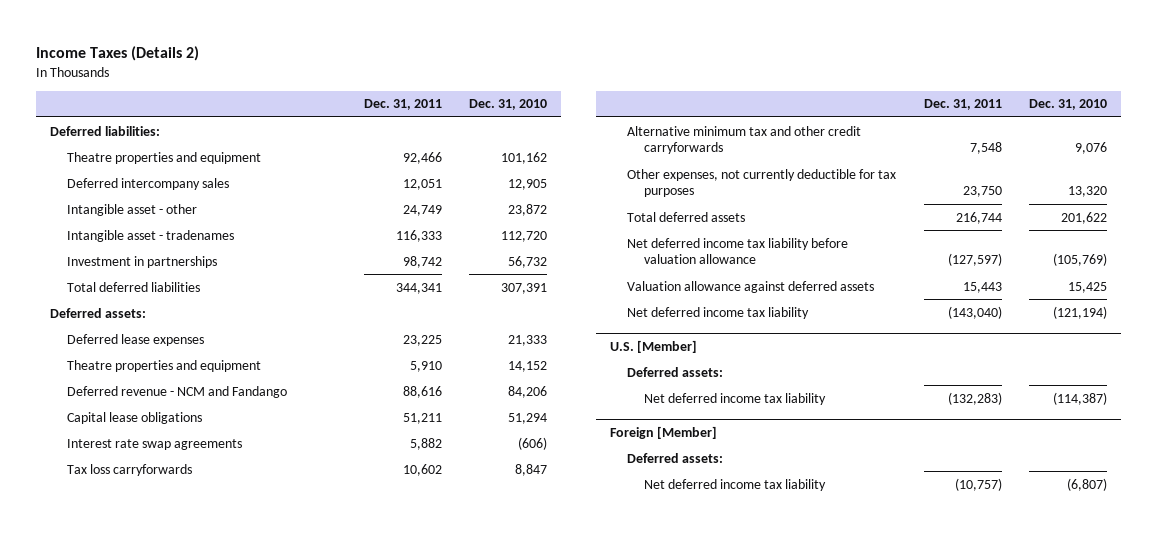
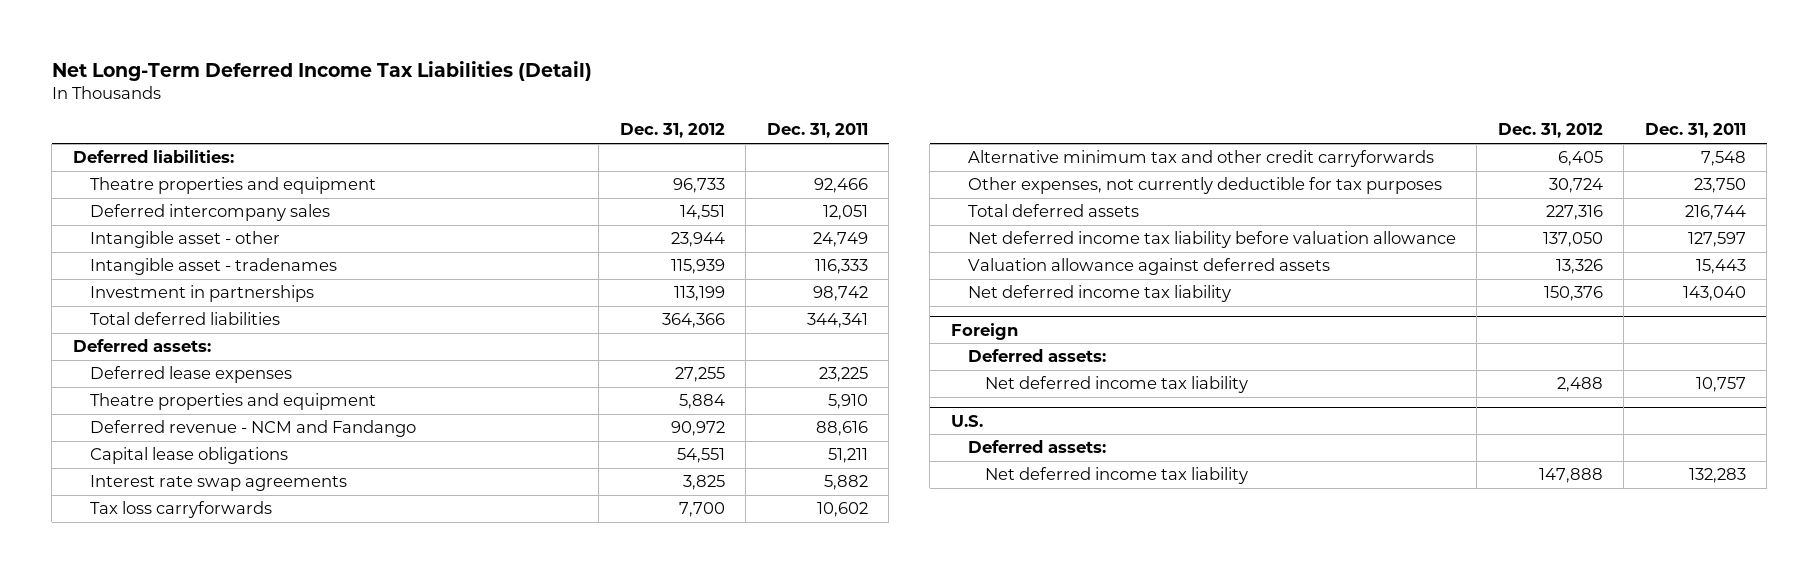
- Income Taxes (Details 2)
+ Net Long-Term Deferred Income Tax Liabilities (Detail)
- | Dec. 31, 2011 | Dec. 31, 2010
+ | Dec. 31, 2012 | Dec. 31, 2011
- Net deferred income tax liability before valuation allowance | (127,597) | (105,769)
+ Net deferred income tax liability before valuation allowance | 137,050 | 127,597
- Net deferred income tax liability | (143,040) | (121,194)
- U.S. [Member]
+ Net deferred income tax liability | 150,376 | 143,040
+ Foreign
- Net deferred income tax liability | (132,283) | (114,387)
- Foreign [Member]
+ Net deferred income tax liability | 2,488 | 10,757
+ U.S.
- Net deferred income tax liability | (10,757) | (6,807)
+ Net deferred income tax liability | 147,888 | 132,283

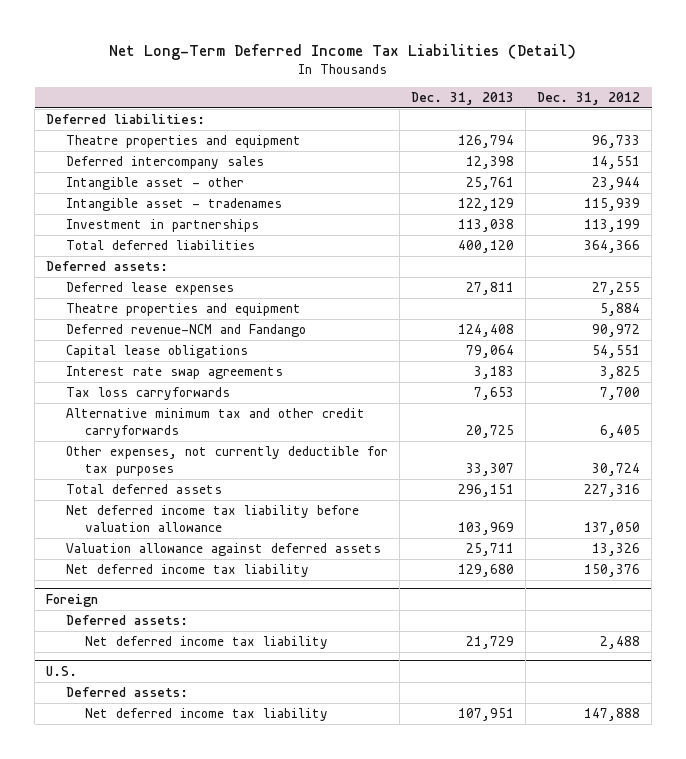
- | Dec. 31, 2012 | Dec. 31, 2011
+ | Dec. 31, 2013 | Dec. 31, 2012
- Deferred revenue - NCM and Fandango | 90,972 | 88,616
+ Deferred revenue-NCM and Fandango | 124,408 | 90,972

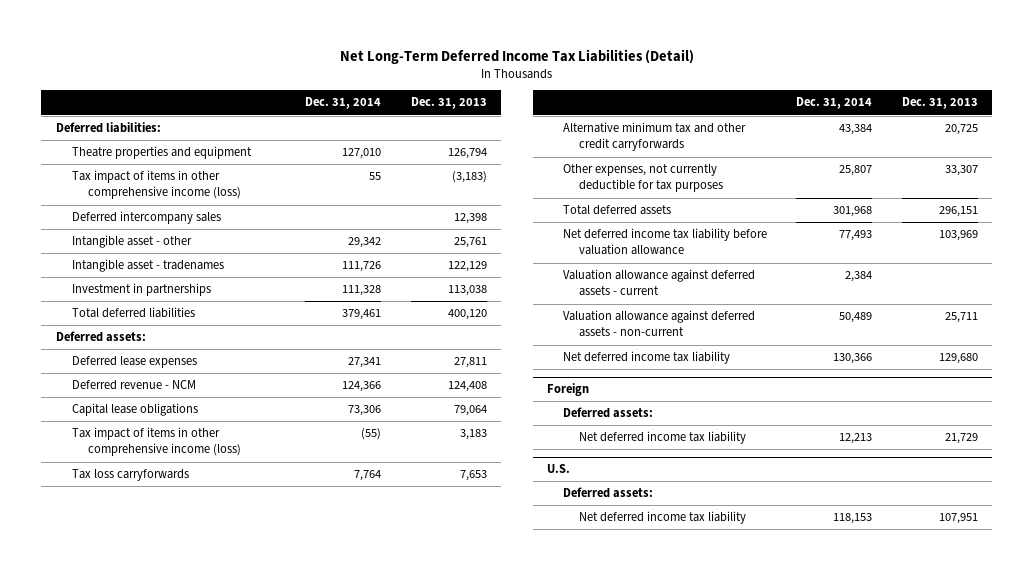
- | Dec. 31, 2013 | Dec. 31, 2012
+ | Dec. 31, 2014 | Dec. 31, 2013
+ Tax impact of items in other comprehensive income (loss) | 55 | (3,183)
- Theatre properties and equipment | | 5,884
- Deferred revenue-NCM and Fandango | 124,408 | 90,972
+ Deferred revenue - NCM | 124,366 | 124,408
- Interest rate swap agreements | 3,183 | 3,825
+ Tax impact of items in other comprehensive income (loss) | (55) | 3,183
- Valuation allowance against deferred assets | 25,711 | 13,326
+ Valuation allowance against deferred assets - current | 2,384 |
+ Valuation allowance against deferred assets - non-current | 50,489 | 25,711

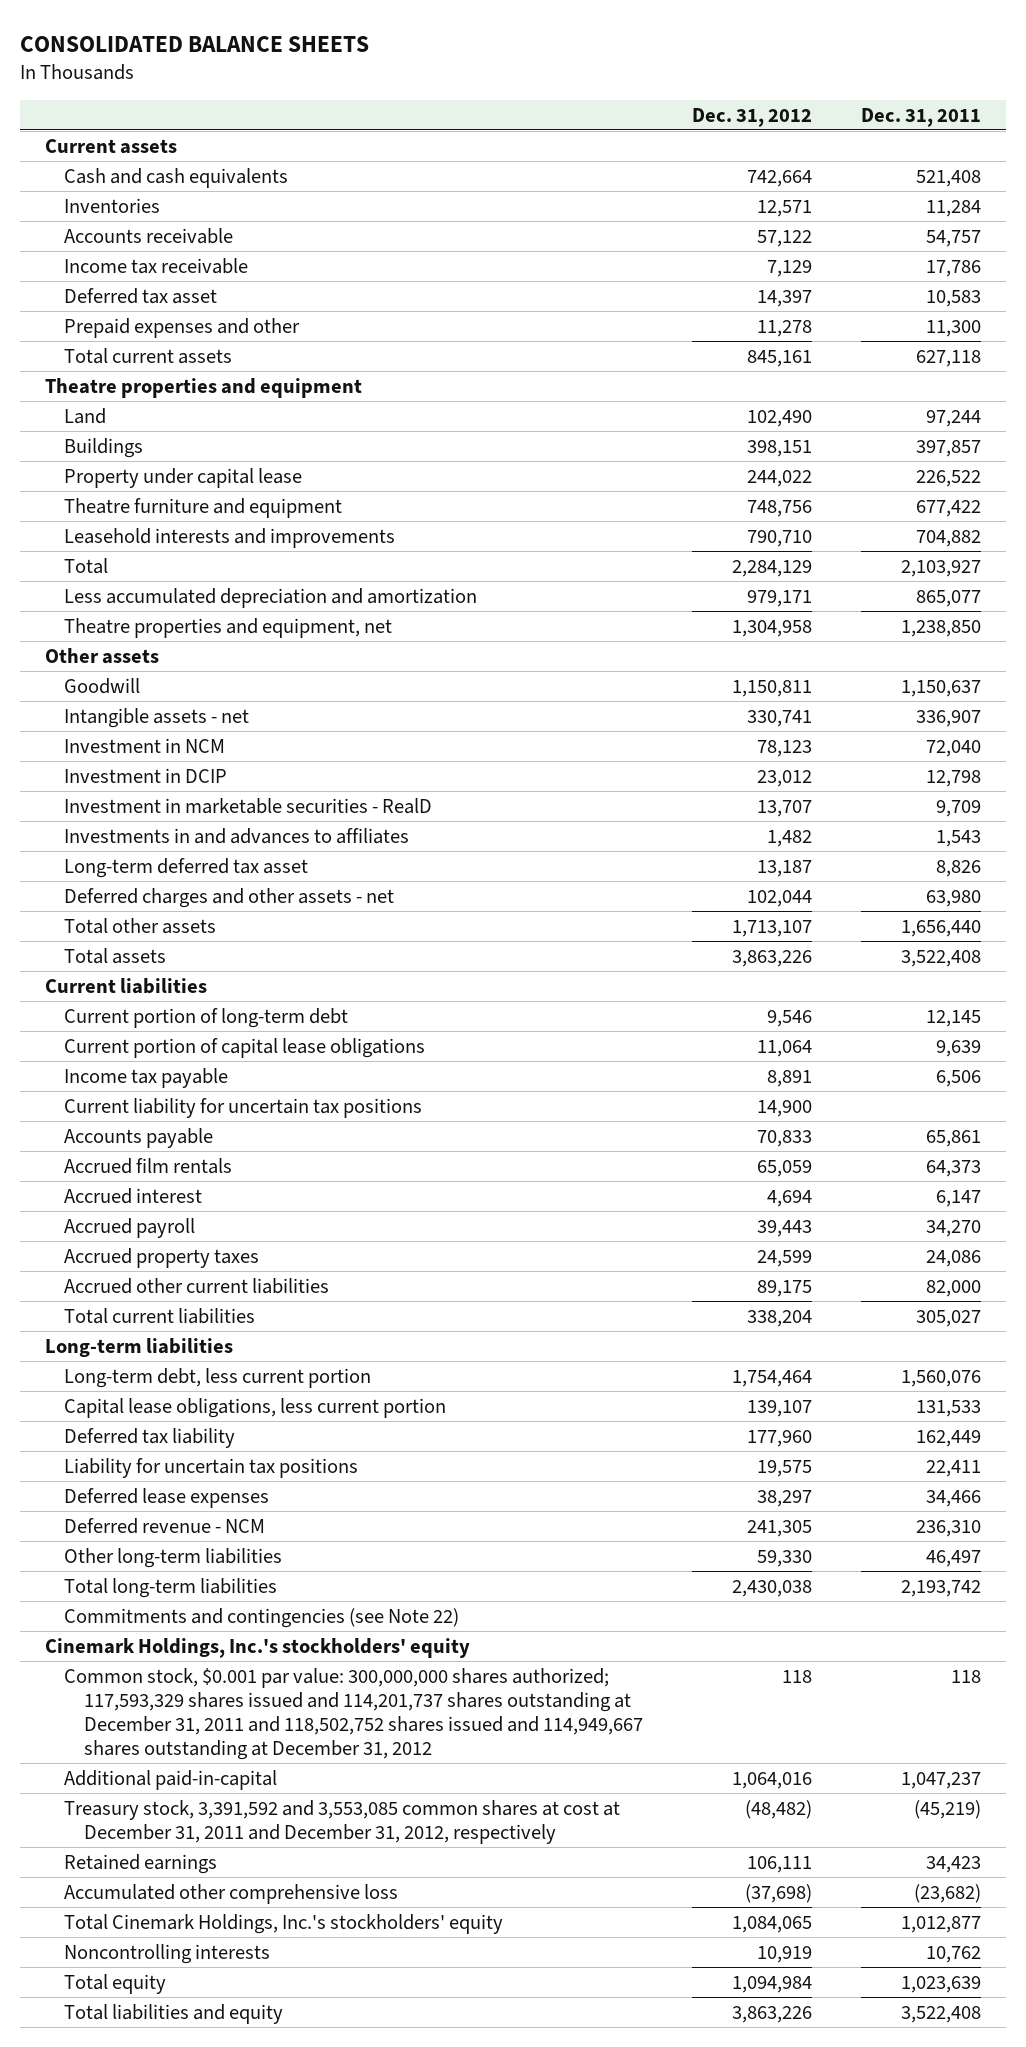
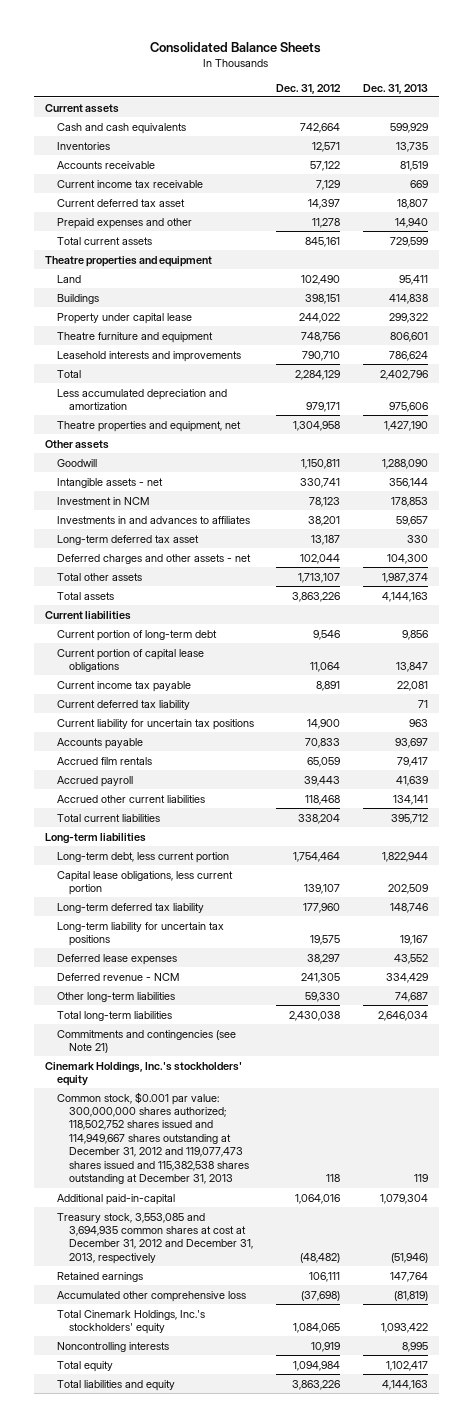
- CONSOLIDATED BALANCE SHEETS
+ Consolidated Balance Sheets
- | Dec. 31, 2012 | Dec. 31, 2011
+ | Dec. 31, 2012 | Dec. 31, 2013
- Income tax receivable | 7,129 | 17,786
- Deferred tax asset | 14,397 | 10,583
+ Current income tax receivable | 7,129 | 669
+ Current deferred tax asset | 14,397 | 18,807
- Investment in DCIP | 23,012 | 12,798
- Investment in marketable securities - RealD | 13,707 | 9,709
- Investments in and advances to affiliates | 1,482 | 1,543
+ Investments in and advances to affiliates | 38,201 | 59,657
- Income tax payable | 8,891 | 6,506
+ Current income tax payable | 8,891 | 22,081
+ Current deferred tax liability | | 71
- Accrued interest | 4,694 | 6,147
- Accrued property taxes | 24,599 | 24,086
- Accrued other current liabilities | 89,175 | 82,000
+ Accrued other current liabilities | 118,468 | 134,141
- Deferred tax liability | 177,960 | 162,449
- Liability for uncertain tax positions | 19,575 | 22,411
+ Long-term deferred tax liability | 177,960 | 148,746
+ Long-term liability for uncertain tax positions | 19,575 | 19,167
- Commitments and contingencies (see Note 22)
+ Commitments and contingencies (see Note 21)
- Common stock, $0.001 par value: 300,000,000 shares authorized; 117,593,329 shares issued and 114,201,737 shares outstanding at December 31, 2011 and 118,502,752 shares issued and 114,949,667 shares outstanding at December 31, 2012 | 118 | 118
+ Common stock, $0.001 par value: 300,000,000 shares authorized; 118,502,752 shares issued and 114,949,667 shares outstanding at December 31, 2012 and 119,077,473 shares issued and 115,382,538 shares outstanding at December 31, 2013 | 118 | 119
- Treasury stock, 3,391,592 and 3,553,085 common shares at cost at December 31, 2011 and December 31, 2012, respectively | (48,482) | (45,219)
+ Treasury stock, 3,553,085 and 3,694,935 common shares at cost at December 31, 2012 and December 31, 2013, respectively | (48,482) | (51,946)

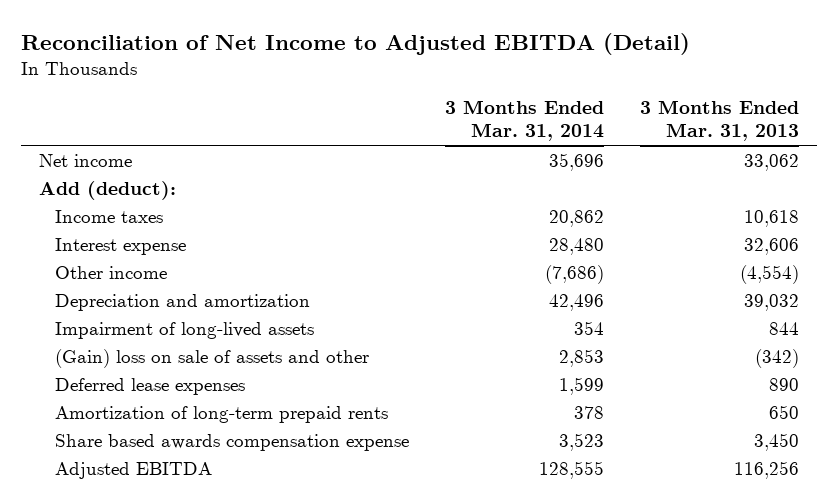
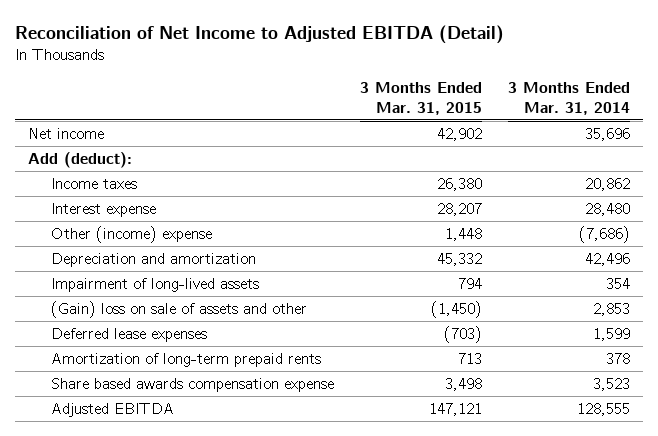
- | 3 Months Ended Mar. 31, 2014 | 3 Months Ended Mar. 31, 2013
+ | 3 Months Ended Mar. 31, 2015 | 3 Months Ended Mar. 31, 2014
- Other income | (7,686) | (4,554)
+ Other (income) expense | 1,448 | (7,686)

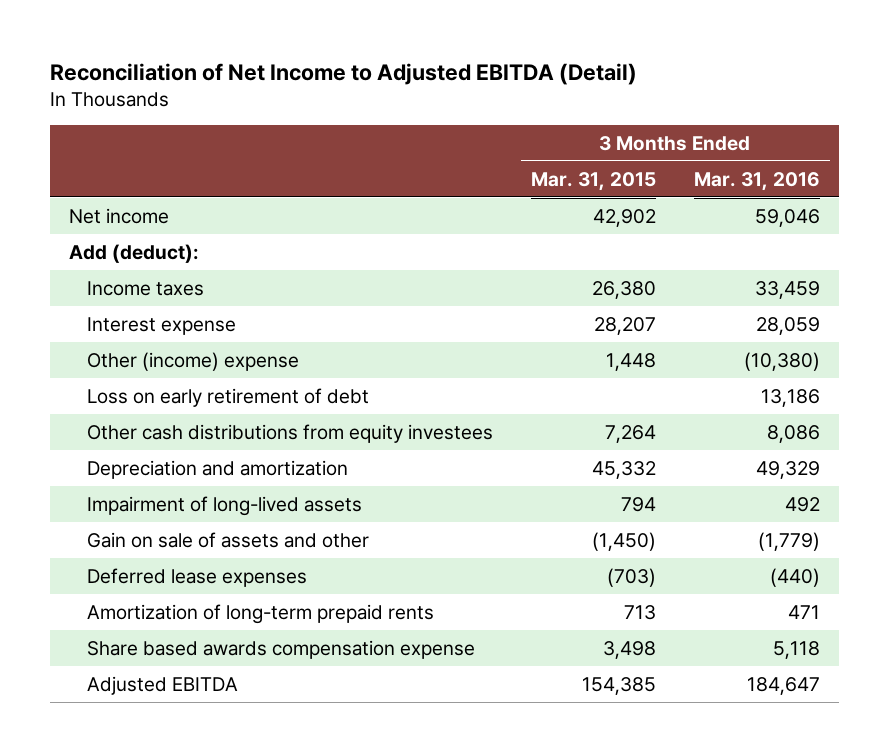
- | 3 Months Ended Mar. 31, 2015 | 3 Months Ended Mar. 31, 2014
+ | 3 Months Ended Mar. 31, 2015 | 3 Months Ended Mar. 31, 2016
+ Loss on early retirement of debt | | 13,186
+ Other cash distributions from equity investees | 7,264 | 8,086
- (Gain) loss on sale of assets and other | (1,450) | 2,853
+ Gain on sale of assets and other | (1,450) | (1,779)
- Adjusted EBITDA | 147,121 | 128,555
+ Adjusted EBITDA | 154,385 | 184,647

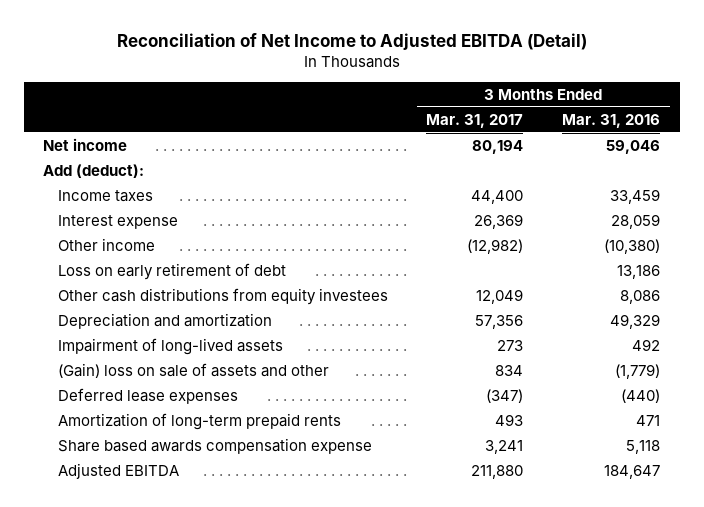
- | 3 Months Ended Mar. 31, 2015 | 3 Months Ended Mar. 31, 2016
+ | 3 Months Ended Mar. 31, 2017 | 3 Months Ended Mar. 31, 2016
- Other (income) expense | 1,448 | (10,380)
+ Other income | (12,982) | (10,380)
- Gain on sale of assets and other | (1,450) | (1,779)
+ (Gain) loss on sale of assets and other | 834 | (1,779)

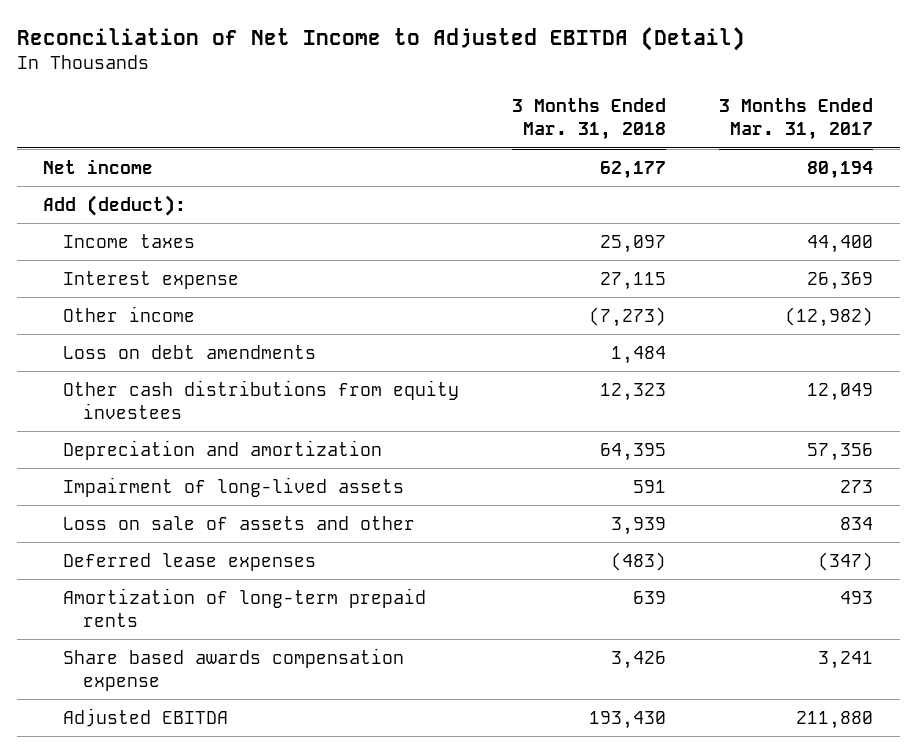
- | 3 Months Ended Mar. 31, 2017 | 3 Months Ended Mar. 31, 2016
+ | 3 Months Ended Mar. 31, 2018 | 3 Months Ended Mar. 31, 2017
- Loss on early retirement of debt | | 13,186
+ Loss on debt amendments | 1,484 |
- (Gain) loss on sale of assets and other | 834 | (1,779)
+ Loss on sale of assets and other | 3,939 | 834

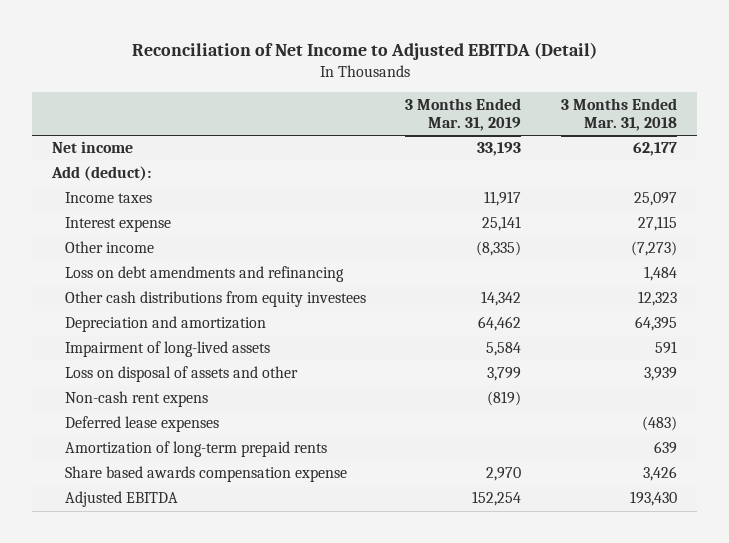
- | 3 Months Ended Mar. 31, 2018 | 3 Months Ended Mar. 31, 2017
+ | 3 Months Ended Mar. 31, 2019 | 3 Months Ended Mar. 31, 2018
- Loss on debt amendments | 1,484 |
+ Loss on debt amendments and refinancing | | 1,484
- Loss on sale of assets and other | 3,939 | 834
+ Loss on disposal of assets and other | 3,799 | 3,939
+ Non-cash rent expens | (819) |

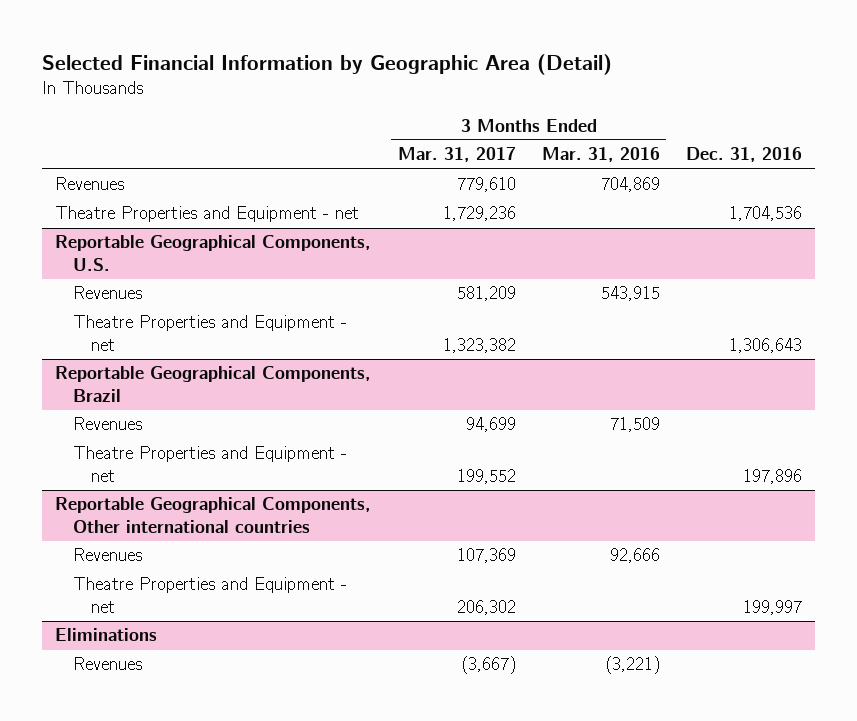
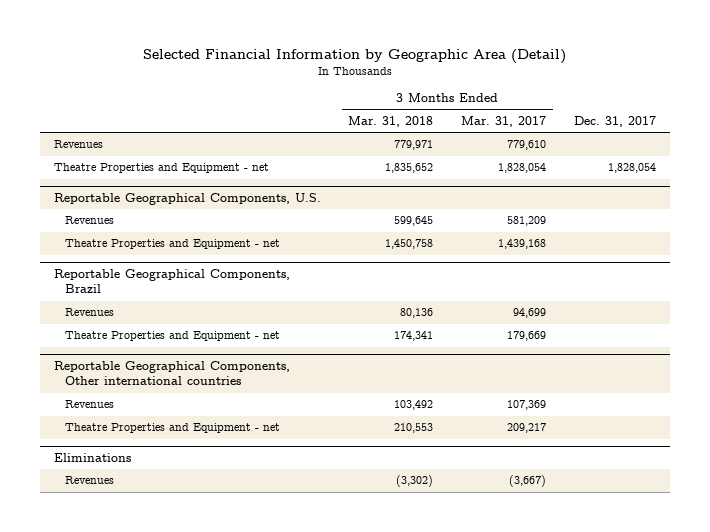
- | 3 Months Ended Mar. 31, 2017 | 3 Months Ended Mar. 31, 2016 | Dec. 31, 2016
+ | 3 Months Ended Mar. 31, 2018 | 3 Months Ended Mar. 31, 2017 | Dec. 31, 2017
- Theatre Properties and Equipment - net | 1,729,236 | | 1,704,536
+ Theatre Properties and Equipment - net | 1,835,652 | 1,828,054 | 1,828,054
@ Reportable Geographical Components, U.S.
- Theatre Properties and Equipment - net | 1,323,382 | | 1,306,643
+ Theatre Properties and Equipment - net | 1,450,758 | 1,439,168 |
@ Reportable Geographical Components, Brazil
- Theatre Properties and Equipment - net | 199,552 | | 197,896
+ Theatre Properties and Equipment - net | 174,341 | 179,669 |
@ Reportable Geographical Components, Other international countries
- Theatre Properties and Equipment - net | 206,302 | | 199,997
+ Theatre Properties and Equipment - net | 210,553 | 209,217 |

